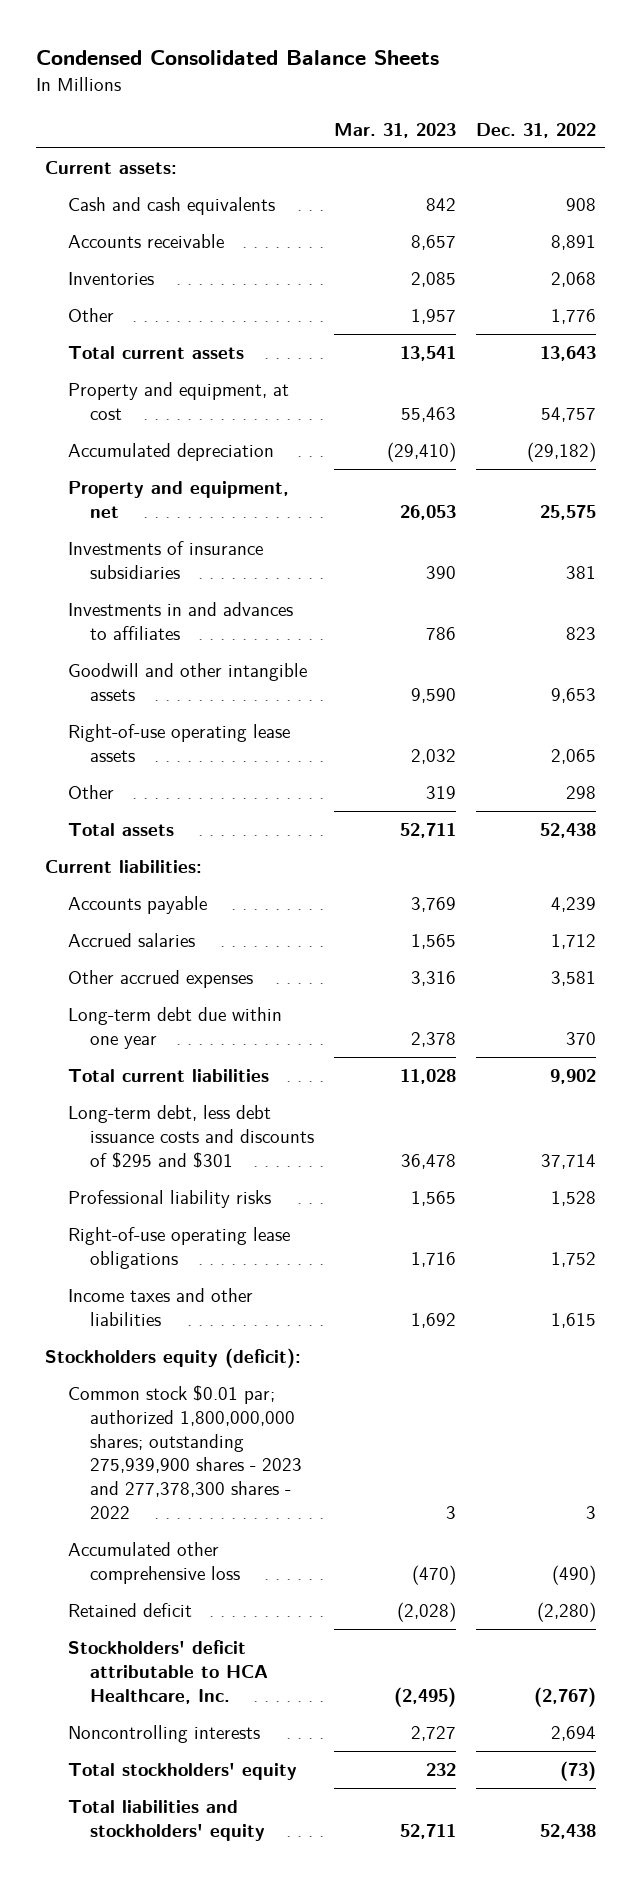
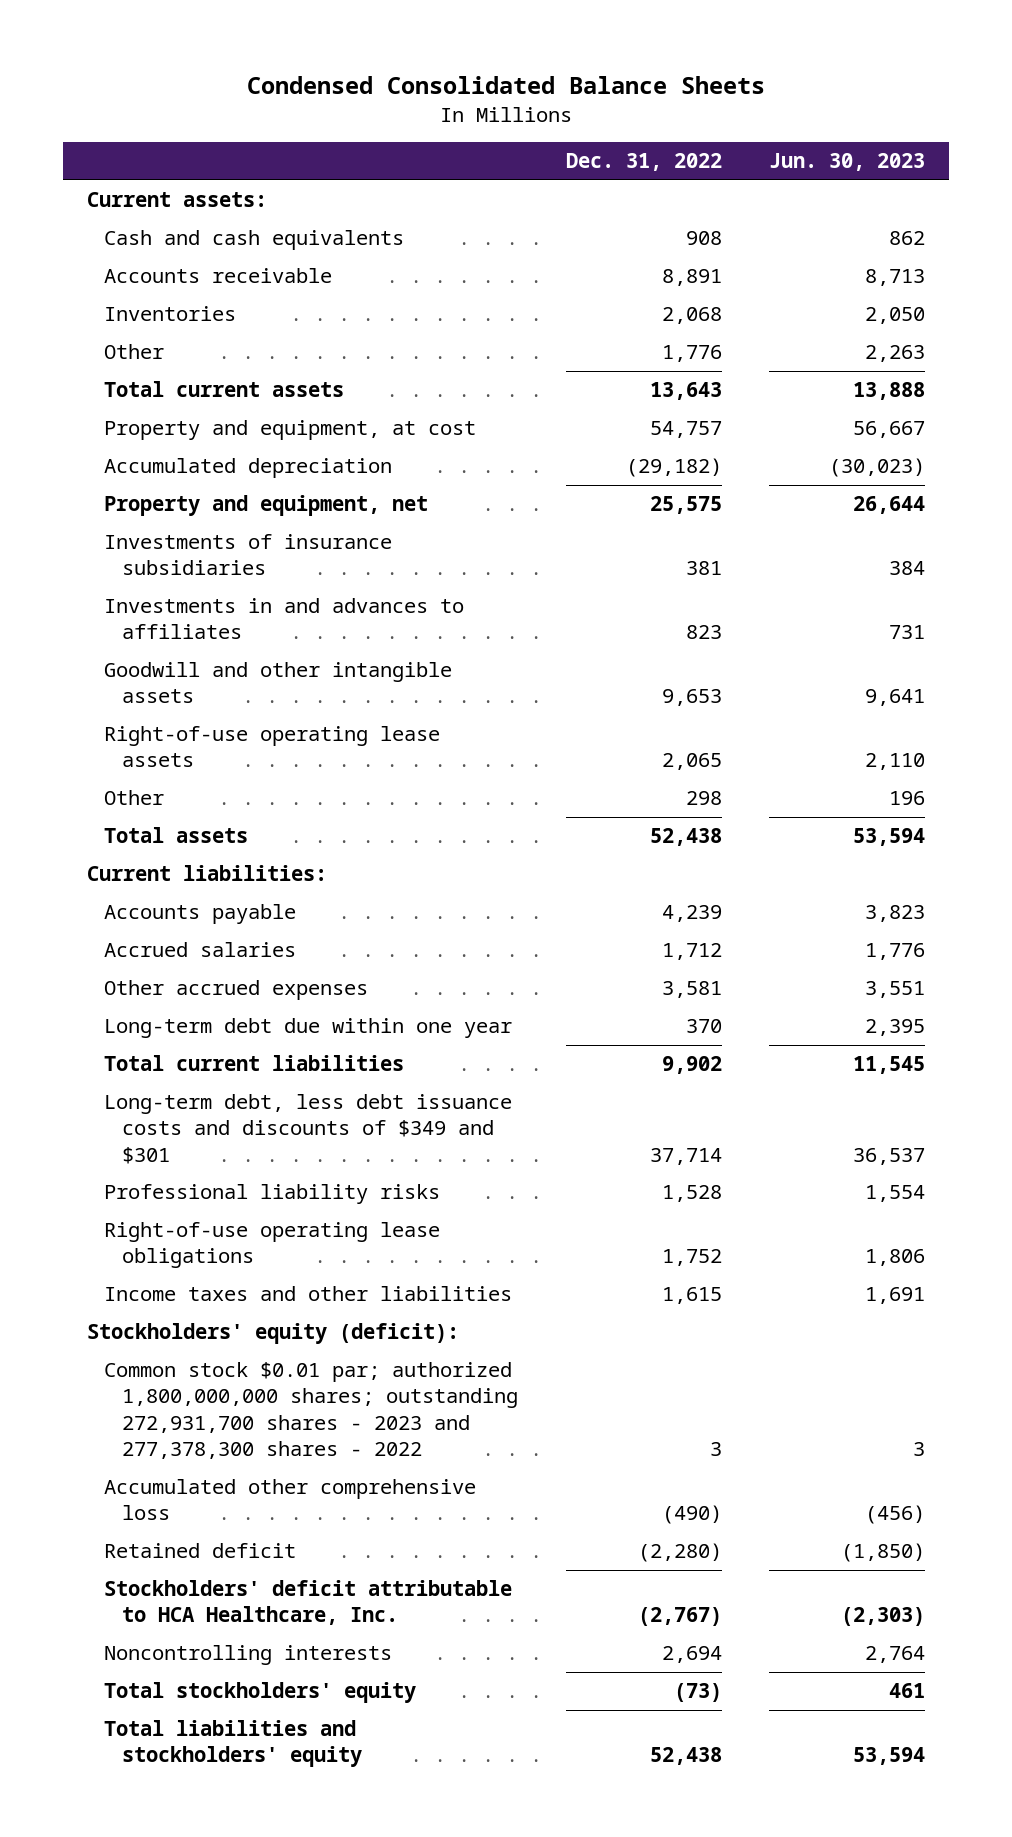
- | Mar. 31, 2023 | Dec. 31, 2022
+ | Dec. 31, 2022 | Jun. 30, 2023
- Long-term debt, less debt issuance costs and discounts of $295 and $301 | 36,478 | 37,714
+ Long-term debt, less debt issuance costs and discounts of $349 and $301 | 37,714 | 36,537
- Stockholders equity (deficit):
- Common stock $0.01 par; authorized 1,800,000,000 shares; outstanding 275,939,900 shares - 2023 and 277,378,300 shares - 2022 | 3 | 3
+ Stockholders' equity (deficit):
+ Common stock $0.01 par; authorized 1,800,000,000 shares; outstanding 272,931,700 shares - 2023 and 277,378,300 shares - 2022 | 3 | 3

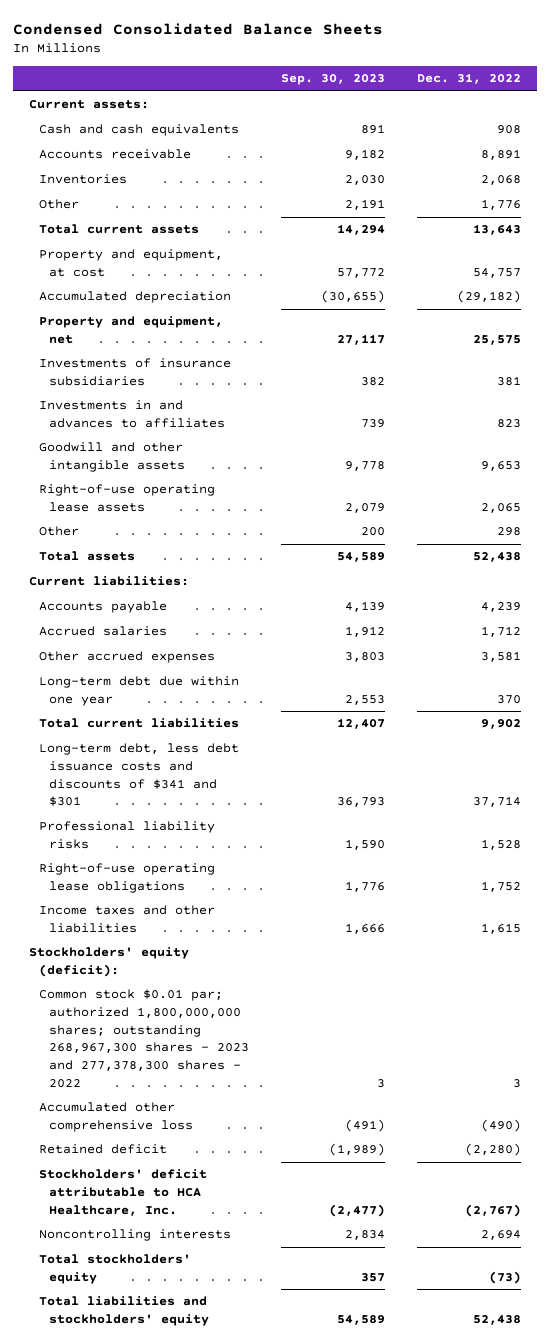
- | Dec. 31, 2022 | Jun. 30, 2023
+ | Sep. 30, 2023 | Dec. 31, 2022
- Long-term debt, less debt issuance costs and discounts of $349 and $301 | 37,714 | 36,537
+ Long-term debt, less debt issuance costs and discounts of $341 and $301 | 36,793 | 37,714
- Common stock $0.01 par; authorized 1,800,000,000 shares; outstanding 272,931,700 shares - 2023 and 277,378,300 shares - 2022 | 3 | 3
+ Common stock $0.01 par; authorized 1,800,000,000 shares; outstanding 268,967,300 shares - 2023 and 277,378,300 shares - 2022 | 3 | 3

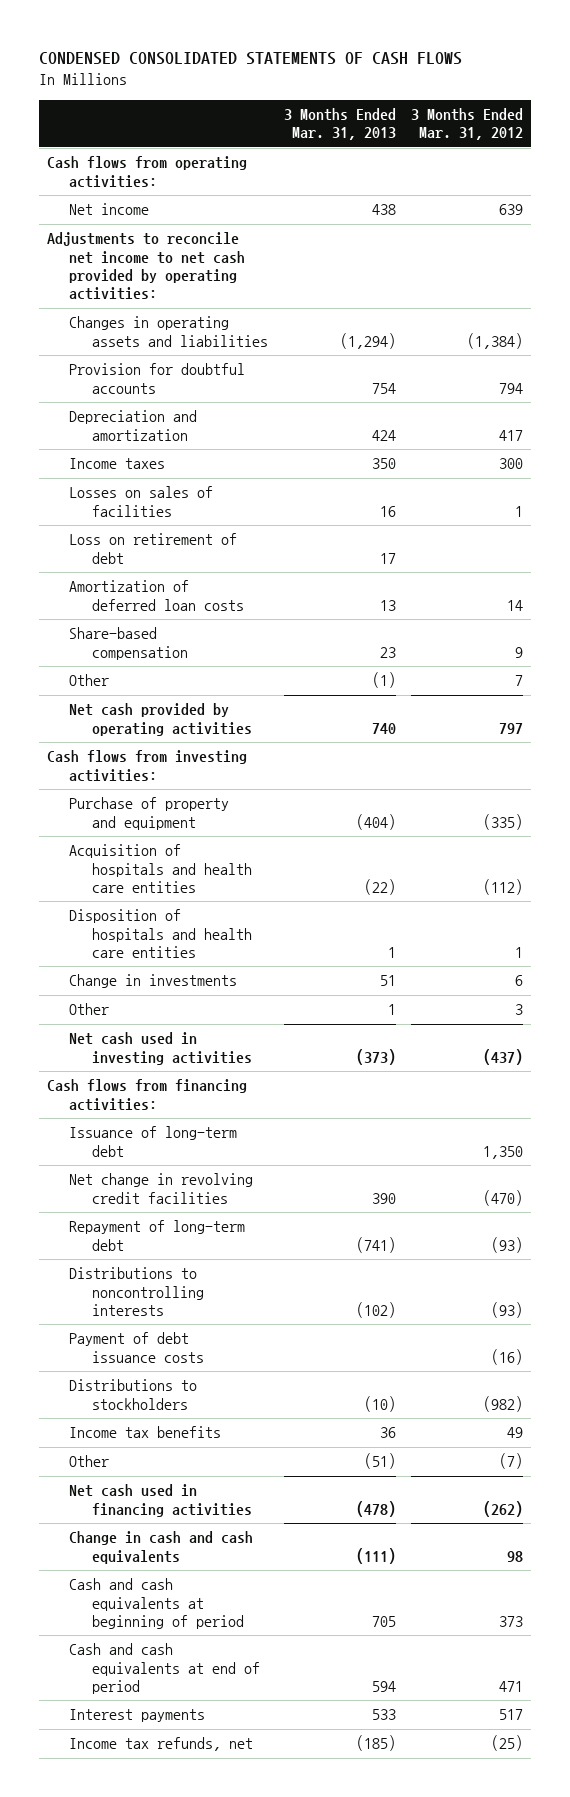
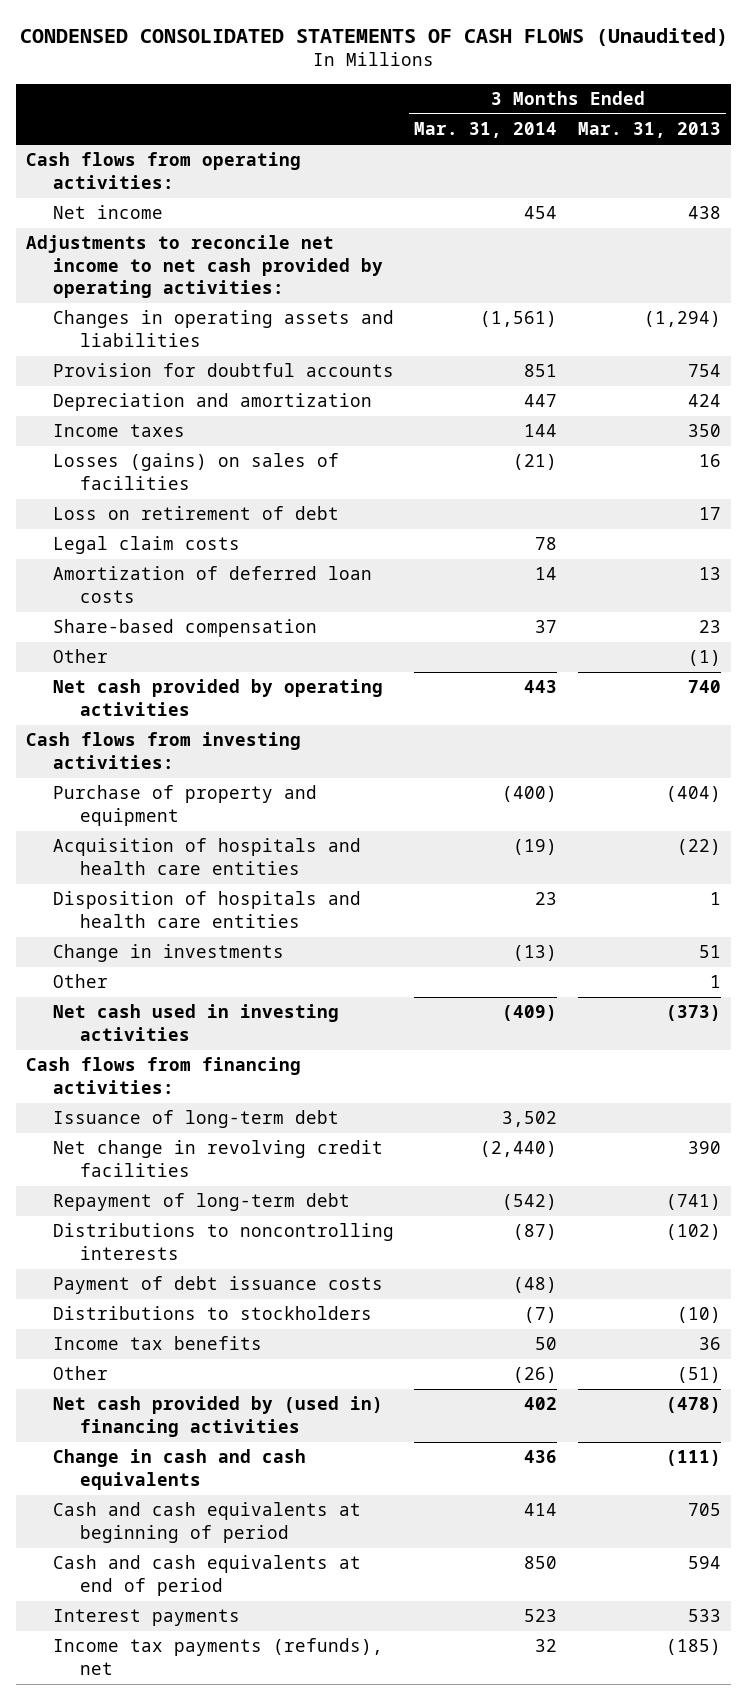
- CONDENSED CONSOLIDATED STATEMENTS OF CASH FLOWS
+ CONDENSED CONSOLIDATED STATEMENTS OF CASH FLOWS (Unaudited)
- | 3 Months Ended Mar. 31, 2013 | 3 Months Ended Mar. 31, 2012
+ | 3 Months Ended Mar. 31, 2014 | 3 Months Ended Mar. 31, 2013
- Losses on sales of facilities | 16 | 1
+ Losses (gains) on sales of facilities | (21) | 16
+ Legal claim costs | 78 |
- Net cash used in financing activities | (478) | (262)
+ Net cash provided by (used in) financing activities | 402 | (478)
- Income tax refunds, net | (185) | (25)
+ Income tax payments (refunds), net | 32 | (185)

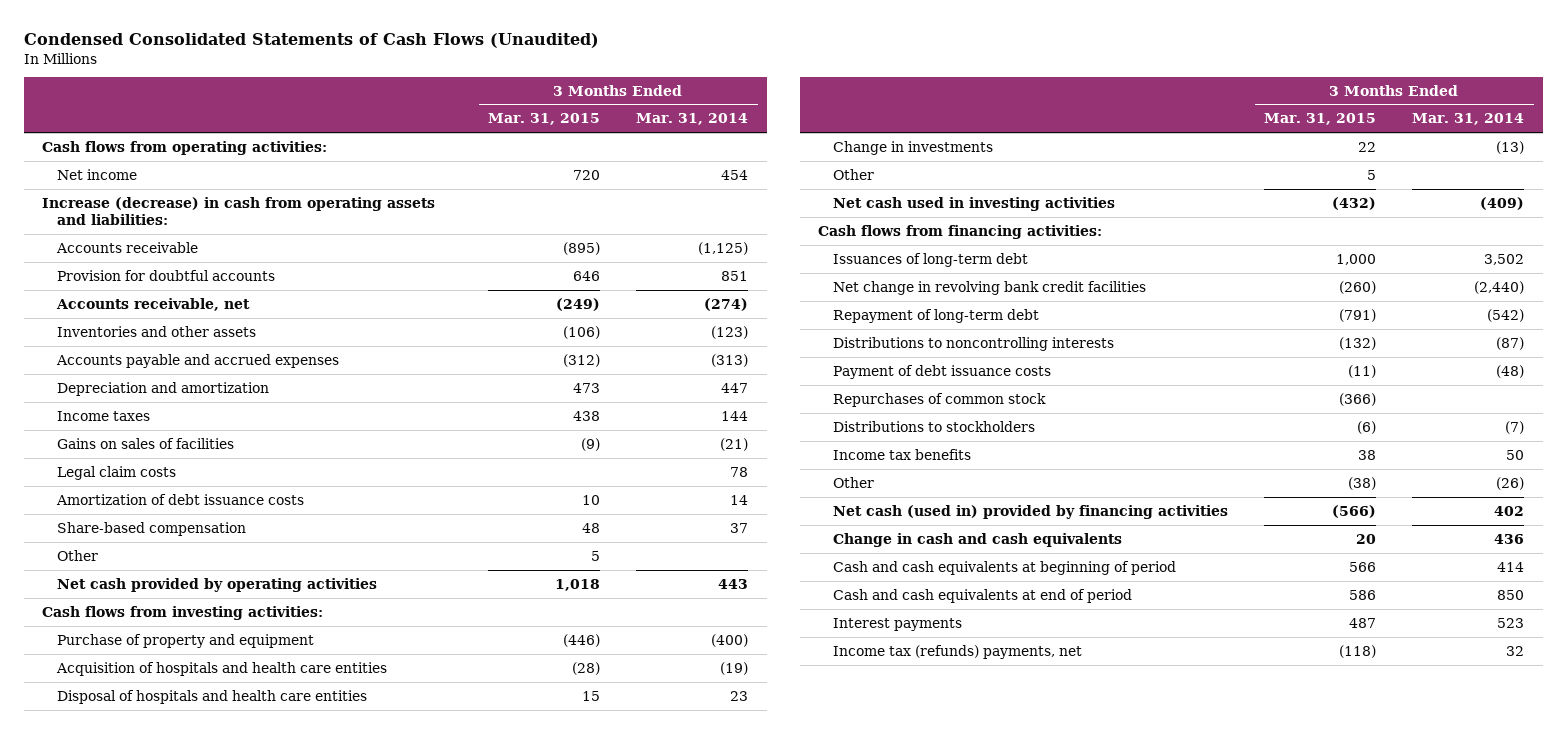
- CONDENSED CONSOLIDATED STATEMENTS OF CASH FLOWS (Unaudited)
+ Condensed Consolidated Statements of Cash Flows (Unaudited)
- | 3 Months Ended Mar. 31, 2014 | 3 Months Ended Mar. 31, 2013
+ | 3 Months Ended Mar. 31, 2015 | 3 Months Ended Mar. 31, 2014
- Adjustments to reconcile net income to net cash provided by operating activities:
- Changes in operating assets and liabilities | (1,561) | (1,294)
+ Increase (decrease) in cash from operating assets and liabilities:
+ Accounts receivable | (895) | (1,125)
+ Accounts receivable, net | (249) | (274)
+ Inventories and other assets | (106) | (123)
+ Accounts payable and accrued expenses | (312) | (313)
- Losses (gains) on sales of facilities | (21) | 16
- Loss on retirement of debt | | 17
+ Gains on sales of facilities | (9) | (21)
- Amortization of deferred loan costs | 14 | 13
+ Amortization of debt issuance costs | 10 | 14
- Disposition of hospitals and health care entities | 23 | 1
+ Disposal of hospitals and health care entities | 15 | 23
- Issuance of long-term debt | 3,502 |
- Net change in revolving credit facilities | (2,440) | 390
+ Issuances of long-term debt | 1,000 | 3,502
+ Net change in revolving bank credit facilities | (260) | (2,440)
+ Repurchases of common stock | (366) |
- Net cash provided by (used in) financing activities | 402 | (478)
+ Net cash (used in) provided by financing activities | (566) | 402
- Income tax payments (refunds), net | 32 | (185)
+ Income tax (refunds) payments, net | (118) | 32

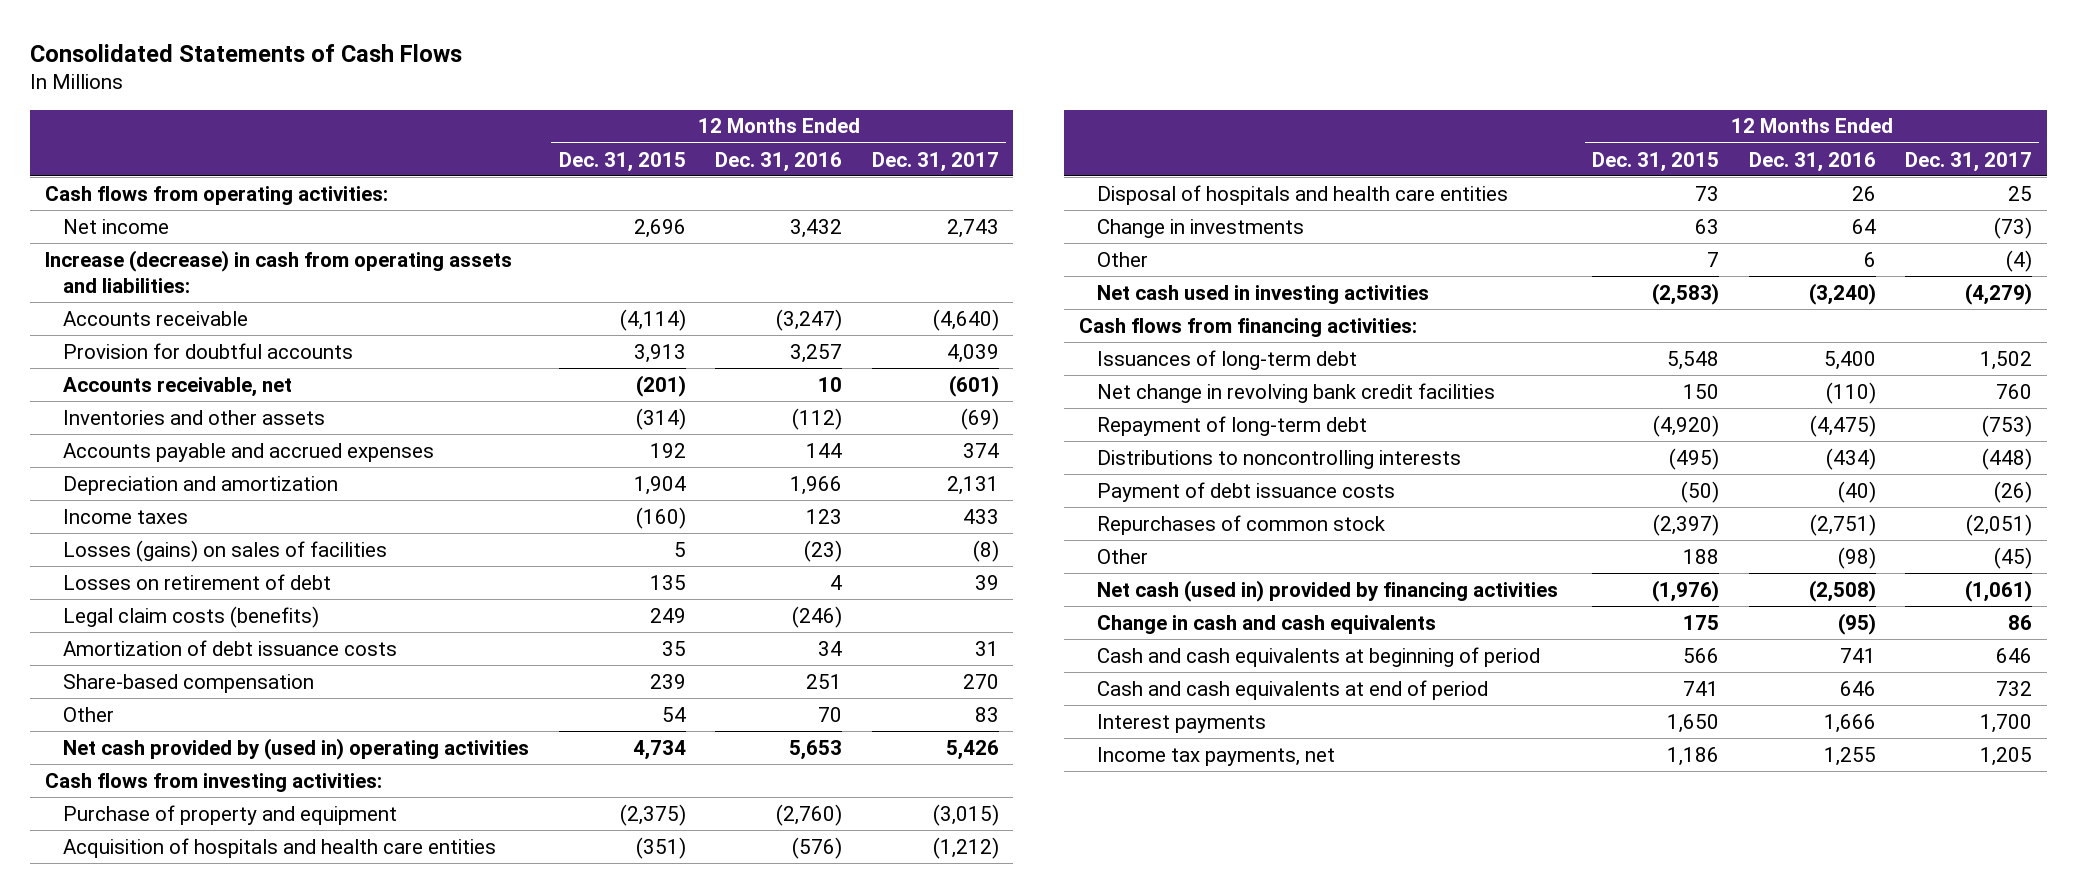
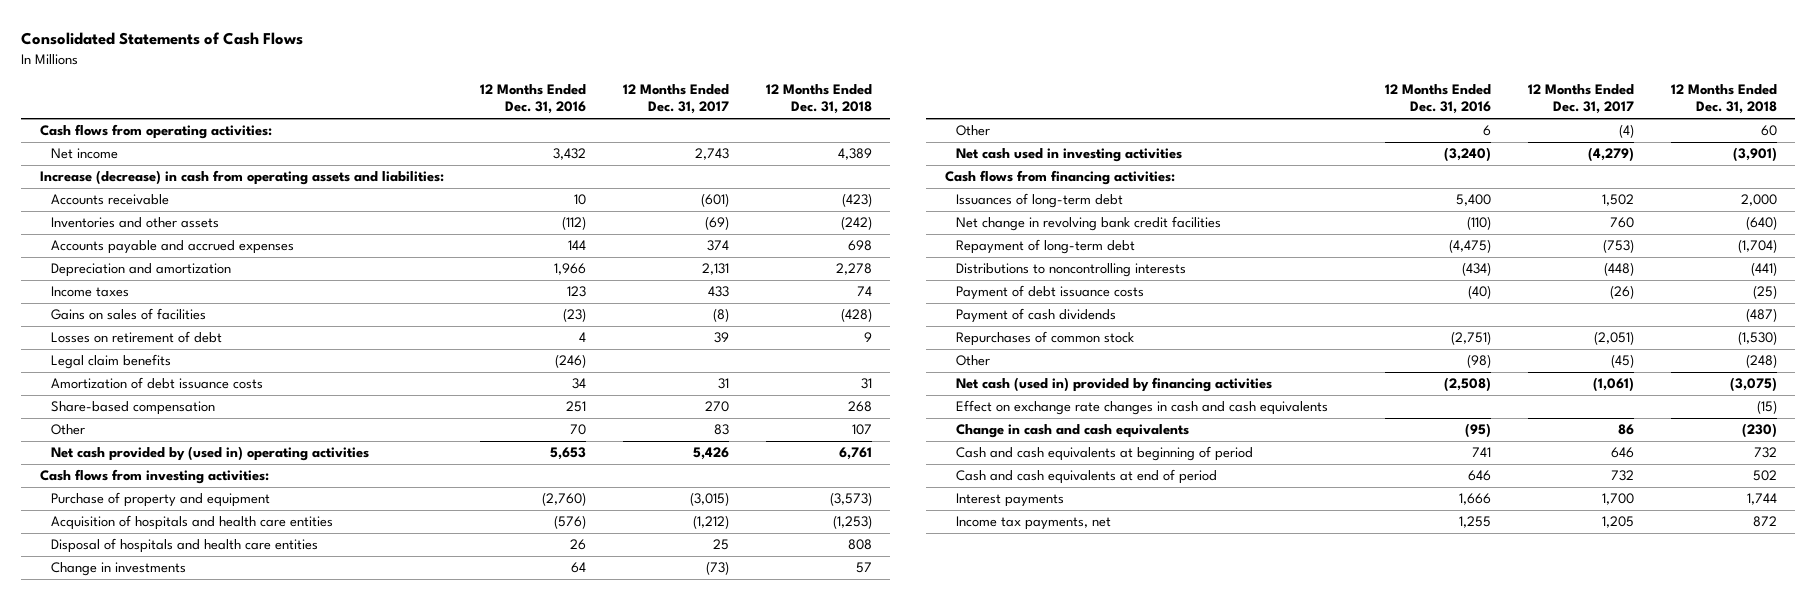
- | 12 Months Ended Dec. 31, 2015 | 12 Months Ended Dec. 31, 2016 | 12 Months Ended Dec. 31, 2017
+ | 12 Months Ended Dec. 31, 2016 | 12 Months Ended Dec. 31, 2017 | 12 Months Ended Dec. 31, 2018
- Accounts receivable | (4,114) | (3,247) | (4,640)
- Provision for doubtful accounts | 3,913 | 3,257 | 4,039
- Accounts receivable, net | (201) | 10 | (601)
+ Accounts receivable | 10 | (601) | (423)
- Losses (gains) on sales of facilities | 5 | (23) | (8)
+ Gains on sales of facilities | (23) | (8) | (428)
- Legal claim costs (benefits) | 249 | (246) |
+ Legal claim benefits | (246) | |
+ Payment of cash dividends | | | (487)
+ Effect on exchange rate changes in cash and cash equivalents | | | (15)

